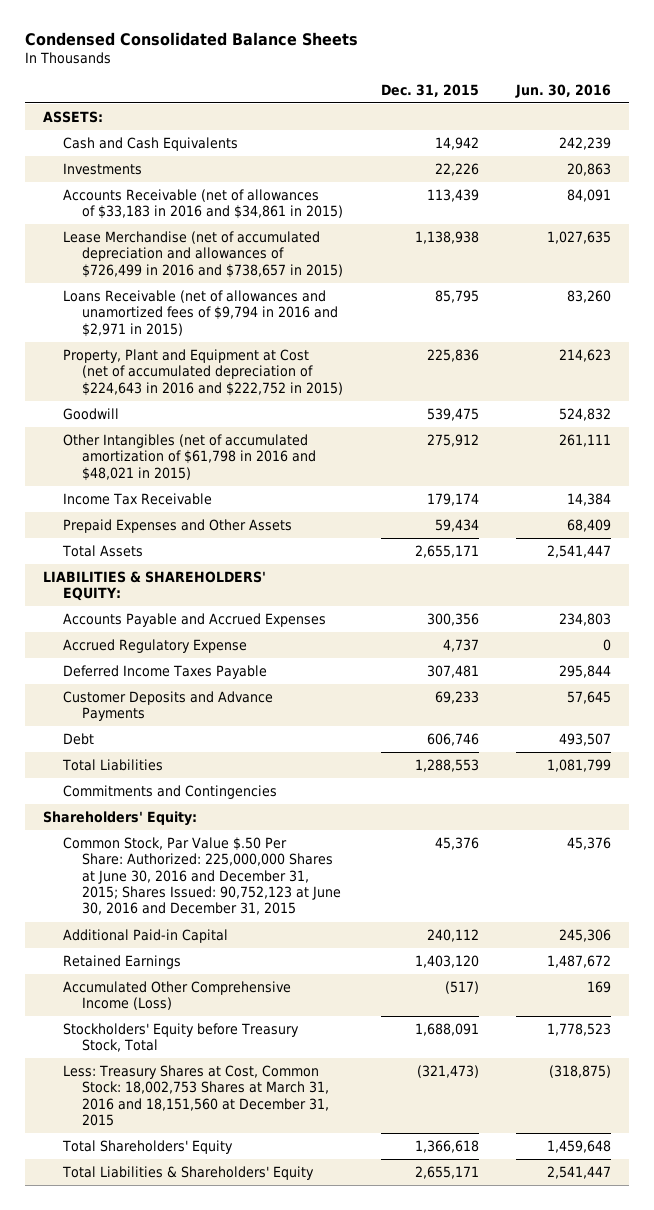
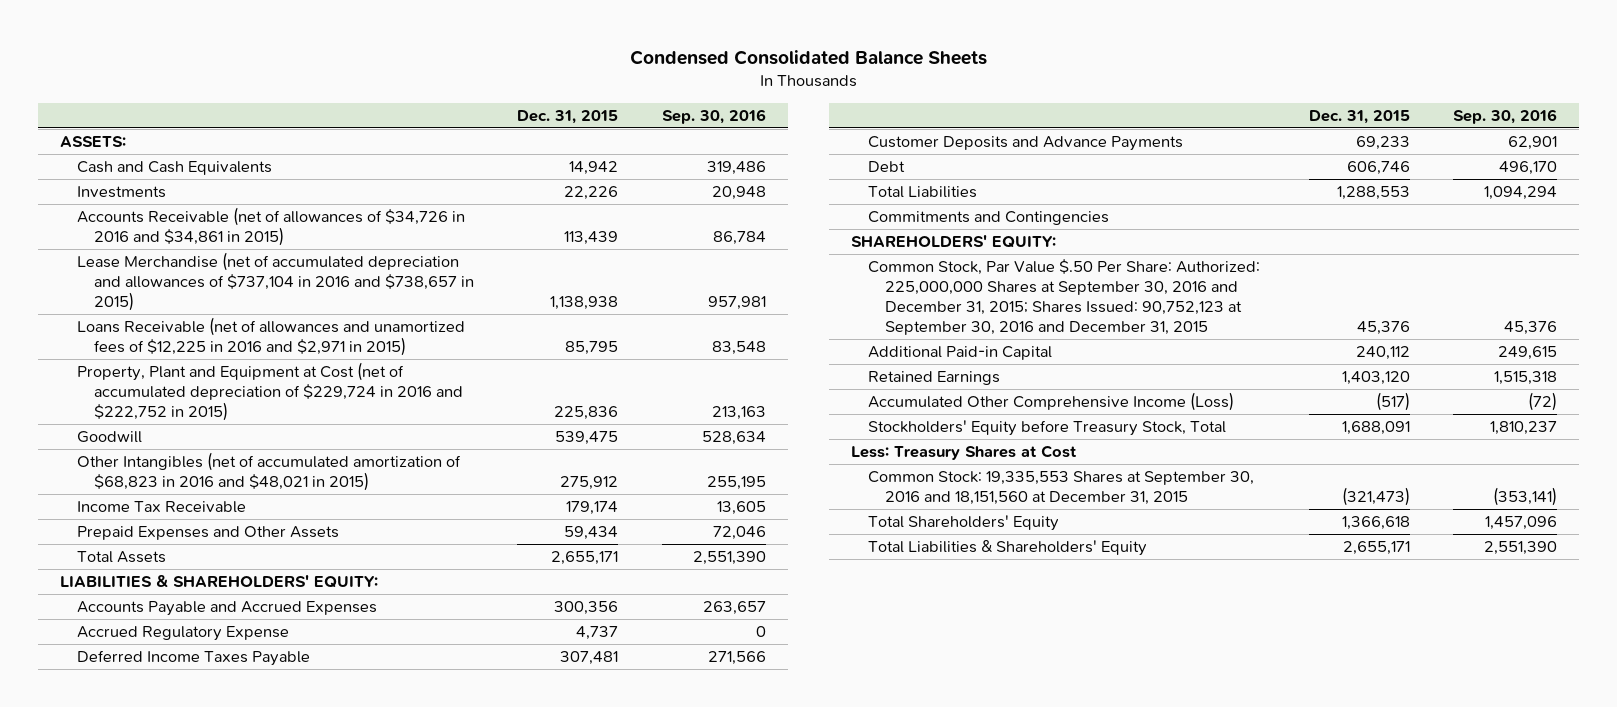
- | Dec. 31, 2015 | Jun. 30, 2016
+ | Dec. 31, 2015 | Sep. 30, 2016
- Accounts Receivable (net of allowances of $33,183 in 2016 and $34,861 in 2015) | 113,439 | 84,091
- Lease Merchandise (net of accumulated depreciation and allowances of $726,499 in 2016 and $738,657 in 2015) | 1,138,938 | 1,027,635
- Loans Receivable (net of allowances and unamortized fees of $9,794 in 2016 and $2,971 in 2015) | 85,795 | 83,260
- Property, Plant and Equipment at Cost (net of accumulated depreciation of $224,643 in 2016 and $222,752 in 2015) | 225,836 | 214,623
+ Accounts Receivable (net of allowances of $34,726 in 2016 and $34,861 in 2015) | 113,439 | 86,784
+ Lease Merchandise (net of accumulated depreciation and allowances of $737,104 in 2016 and $738,657 in 2015) | 1,138,938 | 957,981
+ Loans Receivable (net of allowances and unamortized fees of $12,225 in 2016 and $2,971 in 2015) | 85,795 | 83,548
+ Property, Plant and Equipment at Cost (net of accumulated depreciation of $229,724 in 2016 and $222,752 in 2015) | 225,836 | 213,163
- Other Intangibles (net of accumulated amortization of $61,798 in 2016 and $48,021 in 2015) | 275,912 | 261,111
+ Other Intangibles (net of accumulated amortization of $68,823 in 2016 and $48,021 in 2015) | 275,912 | 255,195
- Shareholders' Equity:
- Common Stock, Par Value $.50 Per Share: Authorized: 225,000,000 Shares at June 30, 2016 and December 31, 2015; Shares Issued: 90,752,123 at June 30, 2016 and December 31, 2015 | 45,376 | 45,376
+ SHAREHOLDERS' EQUITY:
+ Common Stock, Par Value $.50 Per Share: Authorized: 225,000,000 Shares at September 30, 2016 and December 31, 2015; Shares Issued: 90,752,123 at September 30, 2016 and December 31, 2015 | 45,376 | 45,376
- Less: Treasury Shares at Cost, Common Stock: 18,002,753 Shares at March 31, 2016 and 18,151,560 at December 31, 2015 | (321,473) | (318,875)
+ Less: Treasury Shares at Cost
+ Common Stock: 19,335,553 Shares at September 30, 2016 and 18,151,560 at December 31, 2015 | (321,473) | (353,141)

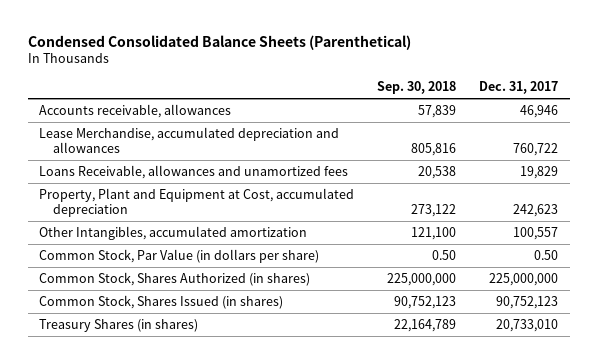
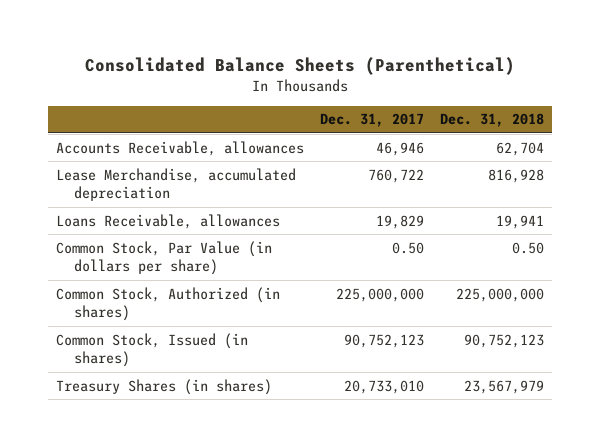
- Condensed Consolidated Balance Sheets (Parenthetical)
+ Consolidated Balance Sheets (Parenthetical)
- | Sep. 30, 2018 | Dec. 31, 2017
+ | Dec. 31, 2017 | Dec. 31, 2018
- Accounts receivable, allowances | 57,839 | 46,946
- Lease Merchandise, accumulated depreciation and allowances | 805,816 | 760,722
- Loans Receivable, allowances and unamortized fees | 20,538 | 19,829
- Property, Plant and Equipment at Cost, accumulated depreciation | 273,122 | 242,623
- Other Intangibles, accumulated amortization | 121,100 | 100,557
+ Accounts Receivable, allowances | 46,946 | 62,704
+ Lease Merchandise, accumulated depreciation | 760,722 | 816,928
+ Loans Receivable, allowances | 19,829 | 19,941
- Common Stock, Shares Authorized (in shares) | 225,000,000 | 225,000,000
- Common Stock, Shares Issued (in shares) | 90,752,123 | 90,752,123
+ Common Stock, Authorized (in shares) | 225,000,000 | 225,000,000
+ Common Stock, Issued (in shares) | 90,752,123 | 90,752,123

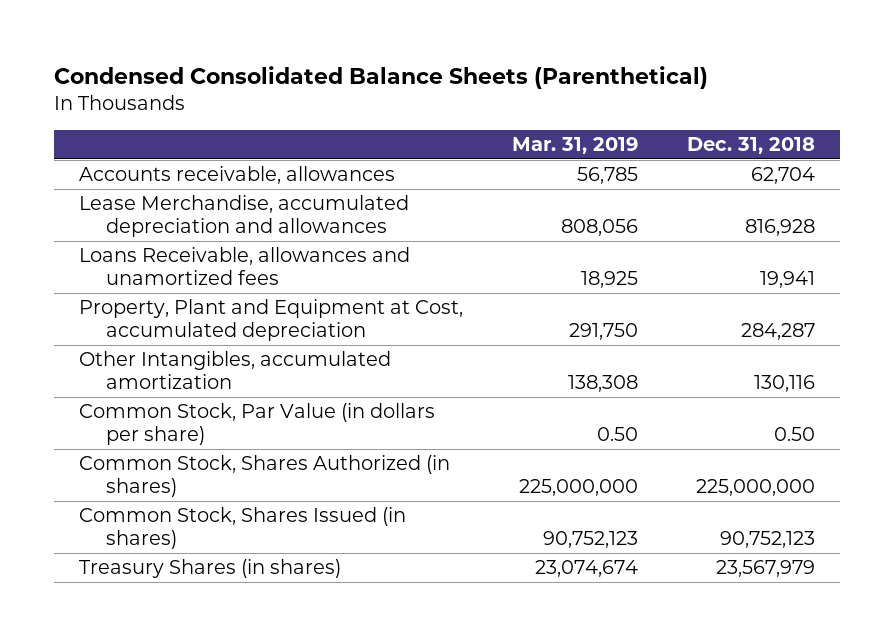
- Consolidated Balance Sheets (Parenthetical)
+ Condensed Consolidated Balance Sheets (Parenthetical)
- | Dec. 31, 2017 | Dec. 31, 2018
+ | Mar. 31, 2019 | Dec. 31, 2018
- Accounts Receivable, allowances | 46,946 | 62,704
- Lease Merchandise, accumulated depreciation | 760,722 | 816,928
- Loans Receivable, allowances | 19,829 | 19,941
+ Accounts receivable, allowances | 56,785 | 62,704
+ Lease Merchandise, accumulated depreciation and allowances | 808,056 | 816,928
+ Loans Receivable, allowances and unamortized fees | 18,925 | 19,941
+ Property, Plant and Equipment at Cost, accumulated depreciation | 291,750 | 284,287
+ Other Intangibles, accumulated amortization | 138,308 | 130,116
- Common Stock, Authorized (in shares) | 225,000,000 | 225,000,000
- Common Stock, Issued (in shares) | 90,752,123 | 90,752,123
+ Common Stock, Shares Authorized (in shares) | 225,000,000 | 225,000,000
+ Common Stock, Shares Issued (in shares) | 90,752,123 | 90,752,123

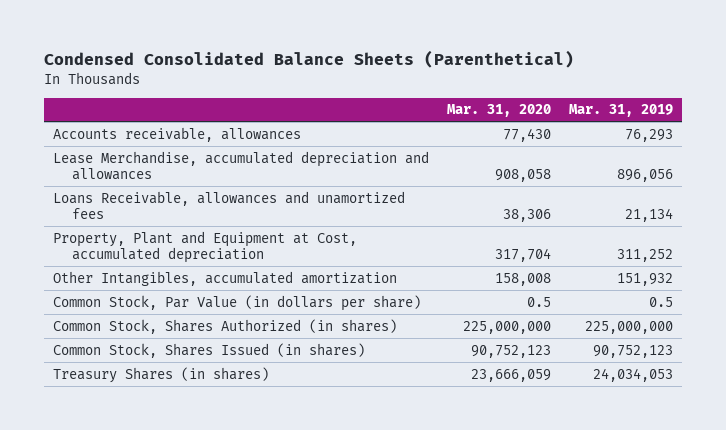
- | Mar. 31, 2019 | Dec. 31, 2018
+ | Mar. 31, 2020 | Mar. 31, 2019
- Accounts receivable, allowances | 56,785 | 62,704
- Lease Merchandise, accumulated depreciation and allowances | 808,056 | 816,928
- Loans Receivable, allowances and unamortized fees | 18,925 | 19,941
- Property, Plant and Equipment at Cost, accumulated depreciation | 291,750 | 284,287
- Other Intangibles, accumulated amortization | 138,308 | 130,116
- Common Stock, Par Value (in dollars per share) | 0.50 | 0.50
+ Accounts receivable, allowances | 77,430 | 76,293
+ Lease Merchandise, accumulated depreciation and allowances | 908,058 | 896,056
+ Loans Receivable, allowances and unamortized fees | 38,306 | 21,134
+ Property, Plant and Equipment at Cost, accumulated depreciation | 317,704 | 311,252
+ Other Intangibles, accumulated amortization | 158,008 | 151,932
+ Common Stock, Par Value (in dollars per share) | 0.5 | 0.5
- Treasury Shares (in shares) | 23,074,674 | 23,567,979
+ Treasury Shares (in shares) | 23,666,059 | 24,034,053

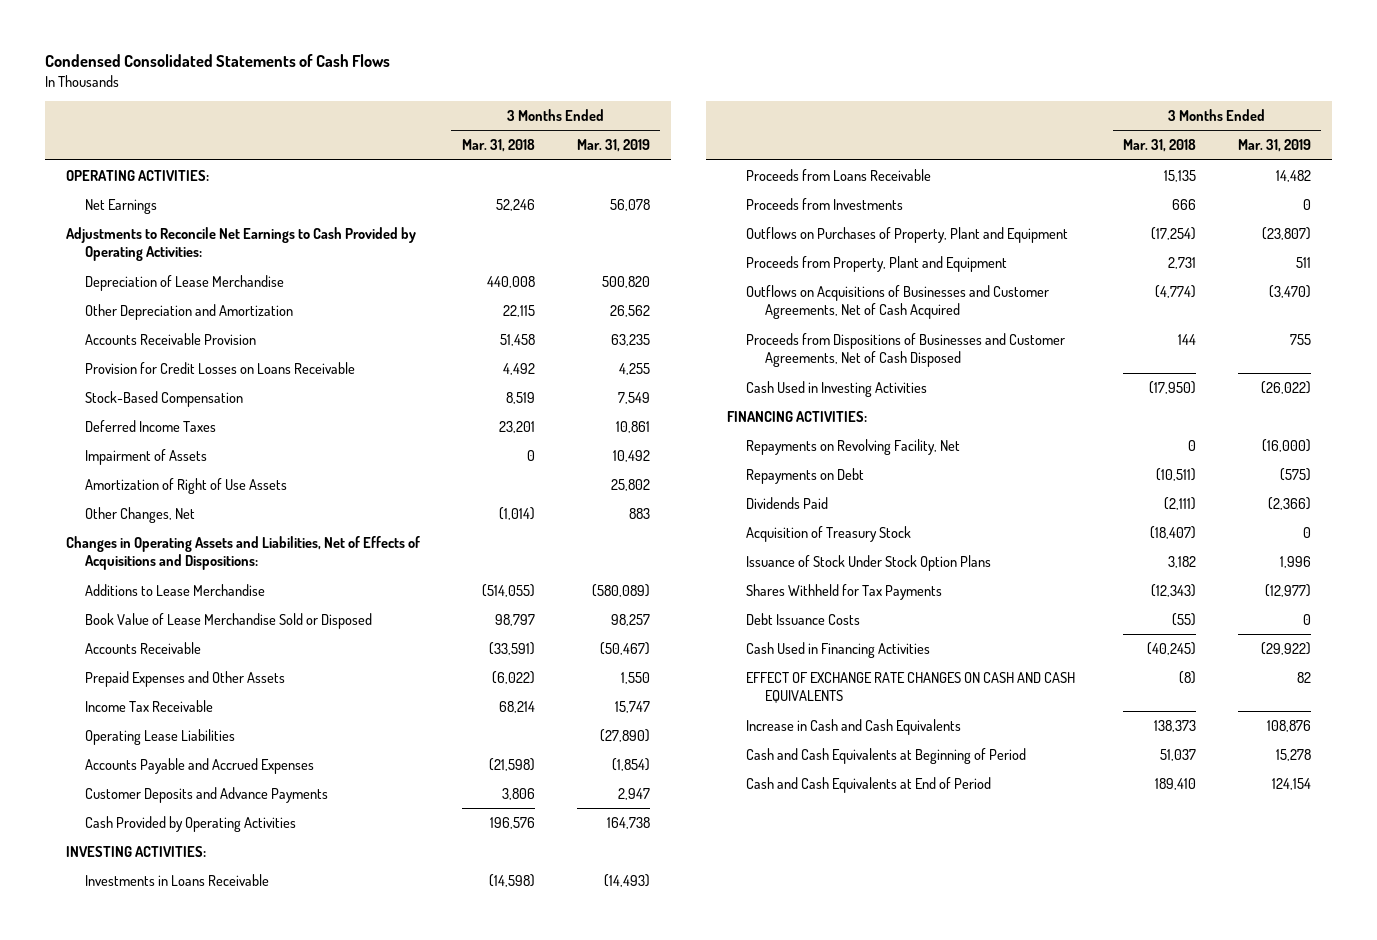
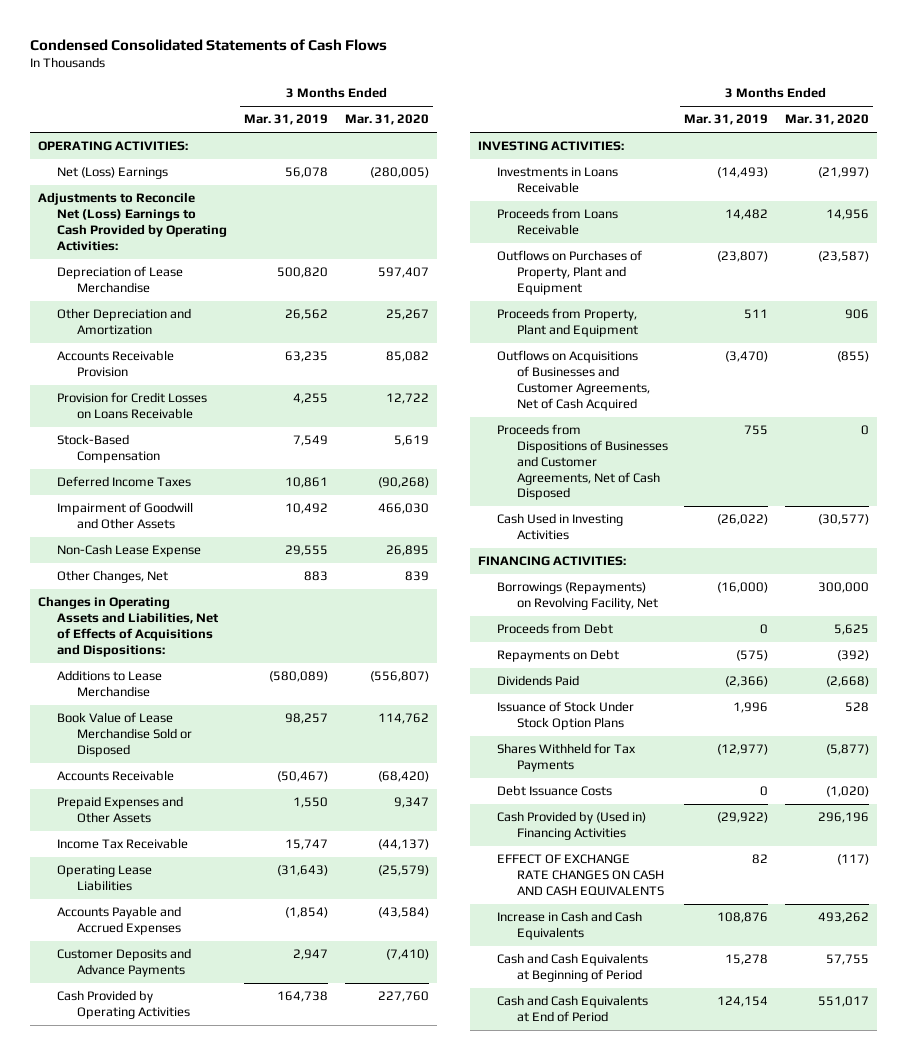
- | 3 Months Ended Mar. 31, 2018 | 3 Months Ended Mar. 31, 2019
+ | 3 Months Ended Mar. 31, 2019 | 3 Months Ended Mar. 31, 2020
- Net Earnings | 52,246 | 56,078
- Adjustments to Reconcile Net Earnings to Cash Provided by Operating Activities:
+ Net (Loss) Earnings | 56,078 | (280,005)
+ Adjustments to Reconcile Net (Loss) Earnings to Cash Provided by Operating Activities:
- Impairment of Assets | 0 | 10,492
- Amortization of Right of Use Assets | | 25,802
+ Impairment of Goodwill and Other Assets | 10,492 | 466,030
+ Non-Cash Lease Expense | 29,555 | 26,895
- Operating Lease Liabilities | | (27,890)
+ Operating Lease Liabilities | (31,643) | (25,579)
- Proceeds from Investments | 666 | 0
- Repayments on Revolving Facility, Net | 0 | (16,000)
+ Borrowings (Repayments) on Revolving Facility, Net | (16,000) | 300,000
+ Proceeds from Debt | 0 | 5,625
- Acquisition of Treasury Stock | (18,407) | 0
- Cash Used in Financing Activities | (40,245) | (29,922)
+ Cash Provided by (Used in) Financing Activities | (29,922) | 296,196

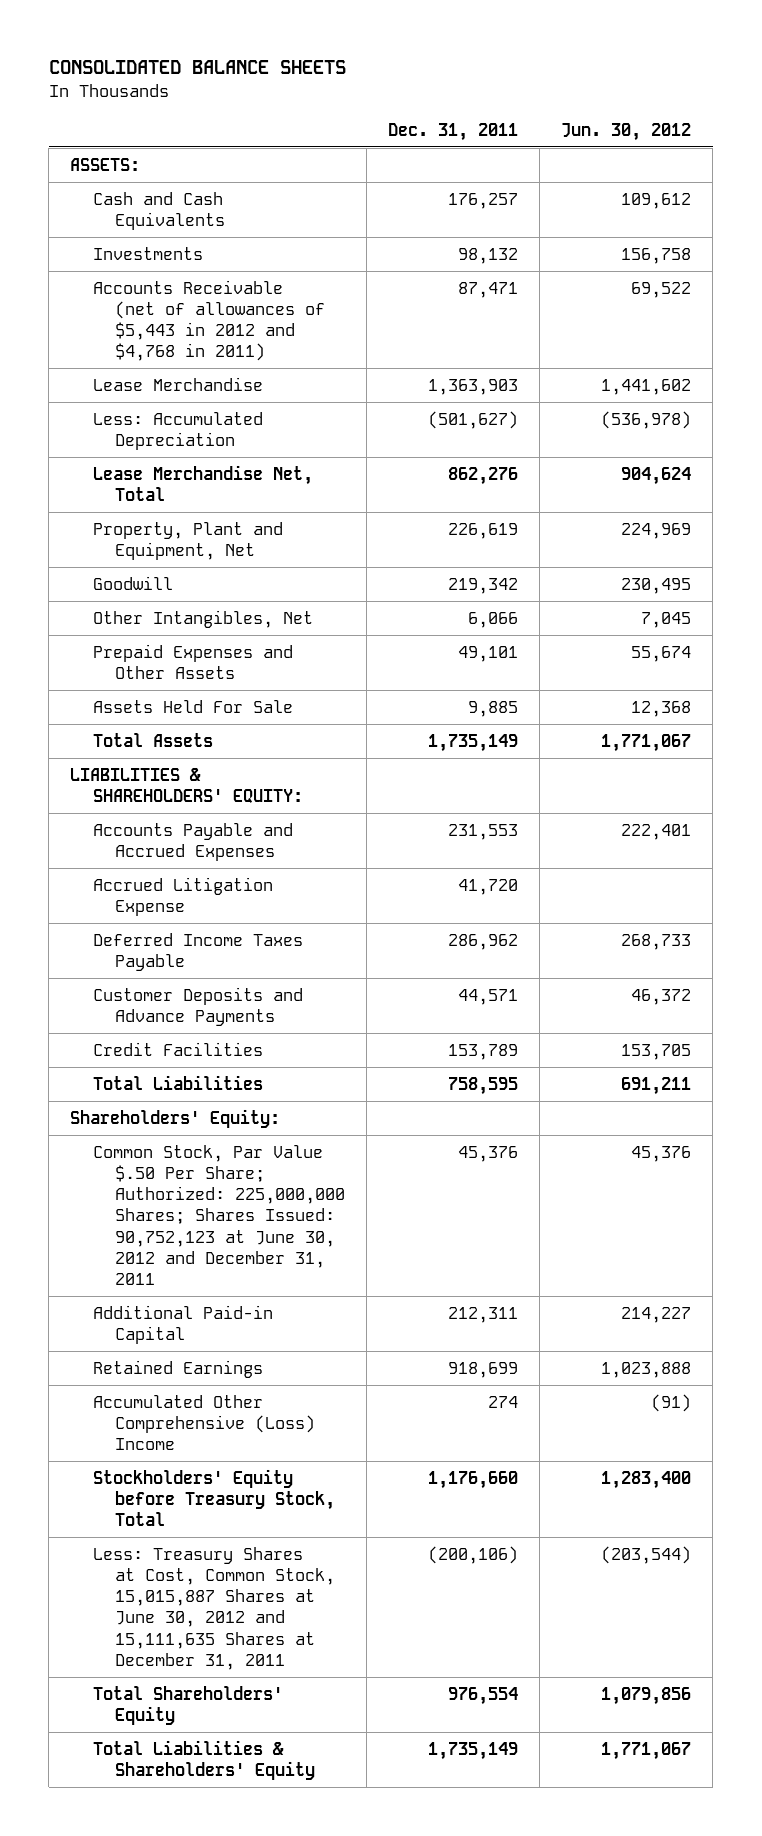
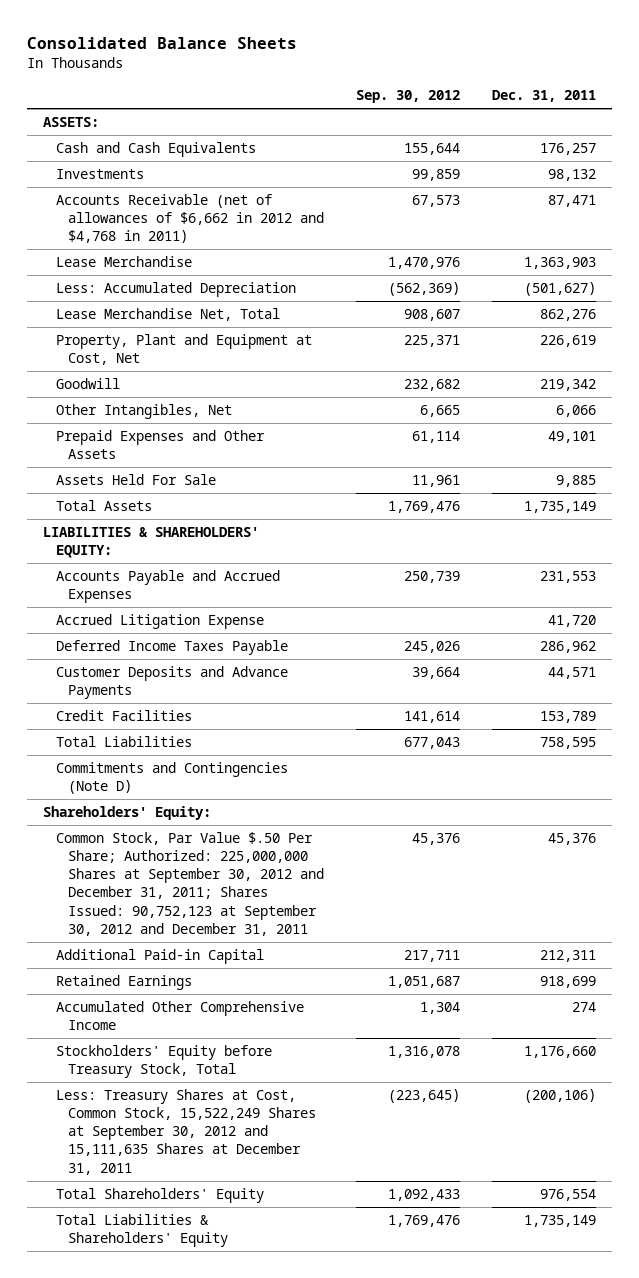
- CONSOLIDATED BALANCE SHEETS
+ Consolidated Balance Sheets
- | Dec. 31, 2011 | Jun. 30, 2012
+ | Sep. 30, 2012 | Dec. 31, 2011
- Accounts Receivable (net of allowances of $5,443 in 2012 and $4,768 in 2011) | 87,471 | 69,522
+ Accounts Receivable (net of allowances of $6,662 in 2012 and $4,768 in 2011) | 67,573 | 87,471
- Property, Plant and Equipment, Net | 226,619 | 224,969
+ Property, Plant and Equipment at Cost, Net | 225,371 | 226,619
+ Commitments and Contingencies (Note D)
- Common Stock, Par Value $.50 Per Share; Authorized: 225,000,000 Shares; Shares Issued: 90,752,123 at June 30, 2012 and December 31, 2011 | 45,376 | 45,376
+ Common Stock, Par Value $.50 Per Share; Authorized: 225,000,000 Shares at September 30, 2012 and December 31, 2011; Shares Issued: 90,752,123 at September 30, 2012 and December 31, 2011 | 45,376 | 45,376
- Accumulated Other Comprehensive (Loss) Income | 274 | (91)
+ Accumulated Other Comprehensive Income | 1,304 | 274
- Less: Treasury Shares at Cost, Common Stock, 15,015,887 Shares at June 30, 2012 and 15,111,635 Shares at December 31, 2011 | (200,106) | (203,544)
+ Less: Treasury Shares at Cost, Common Stock, 15,522,249 Shares at September 30, 2012 and 15,111,635 Shares at December 31, 2011 | (223,645) | (200,106)

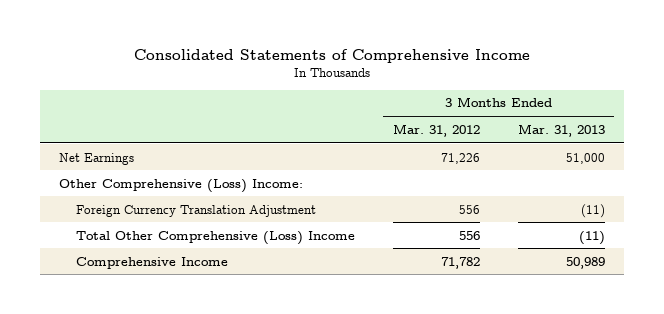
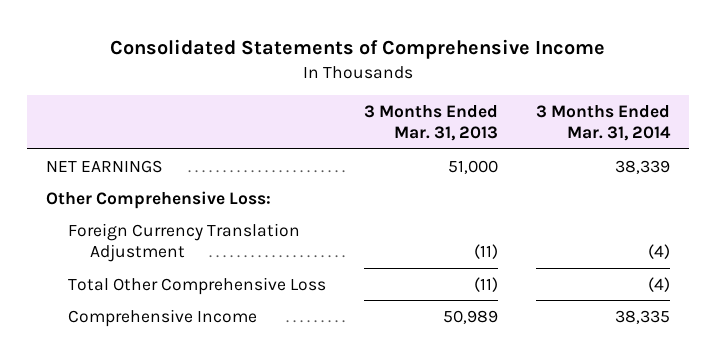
- | 3 Months Ended Mar. 31, 2012 | 3 Months Ended Mar. 31, 2013
+ | 3 Months Ended Mar. 31, 2013 | 3 Months Ended Mar. 31, 2014
- Net Earnings | 71,226 | 51,000
- Other Comprehensive (Loss) Income:
+ NET EARNINGS | 51,000 | 38,339
+ Other Comprehensive Loss:
- Total Other Comprehensive (Loss) Income | 556 | (11)
+ Total Other Comprehensive Loss | (11) | (4)

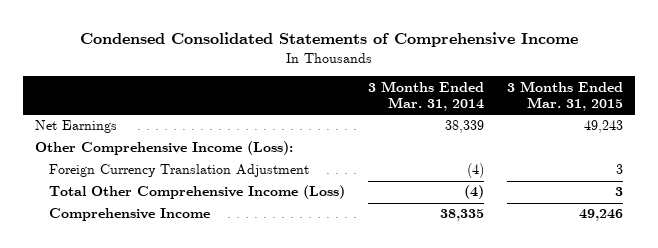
- Consolidated Statements of Comprehensive Income
+ Condensed Consolidated Statements of Comprehensive Income
- | 3 Months Ended Mar. 31, 2013 | 3 Months Ended Mar. 31, 2014
+ | 3 Months Ended Mar. 31, 2014 | 3 Months Ended Mar. 31, 2015
- NET EARNINGS | 51,000 | 38,339
- Other Comprehensive Loss:
+ Net Earnings | 38,339 | 49,243
+ Other Comprehensive Income (Loss):
- Total Other Comprehensive Loss | (11) | (4)
+ Total Other Comprehensive Income (Loss) | (4) | 3

